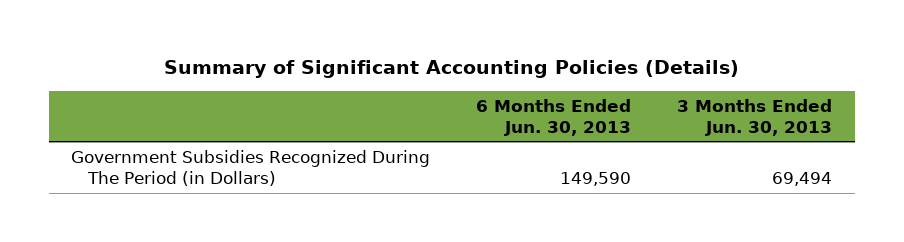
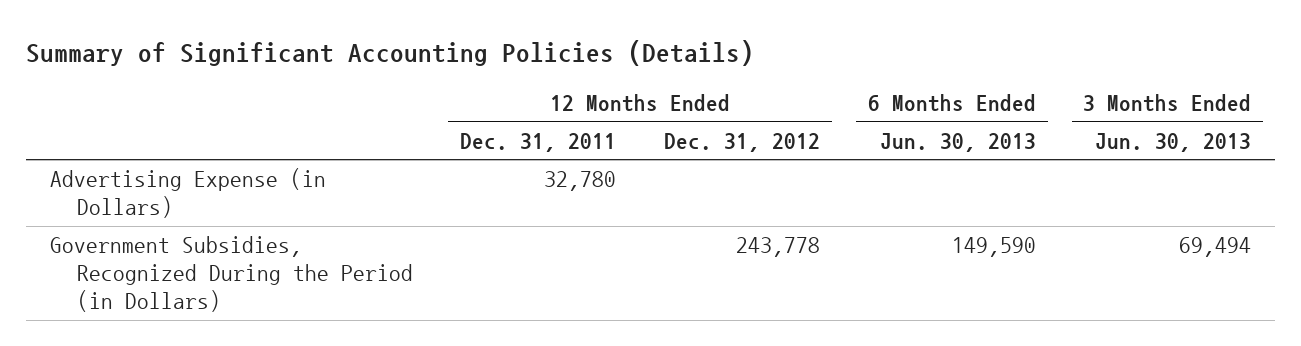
- | 6 Months Ended Jun. 30, 2013 | 3 Months Ended Jun. 30, 2013
+ | 12 Months Ended Dec. 31, 2011 | 12 Months Ended Dec. 31, 2012 | 6 Months Ended Jun. 30, 2013 | 3 Months Ended Jun. 30, 2013
- Government Subsidies Recognized During The Period (in Dollars) | 149,590 | 69,494
+ Advertising Expense (in Dollars) | 32,780 | | |
+ Government Subsidies, Recognized During the Period (in Dollars) | | 243,778 | 149,590 | 69,494

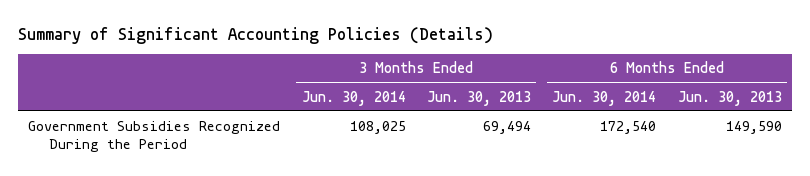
- | 12 Months Ended Dec. 31, 2011 | 12 Months Ended Dec. 31, 2012 | 6 Months Ended Jun. 30, 2013 | 3 Months Ended Jun. 30, 2013
+ | 3 Months Ended Jun. 30, 2014 | 3 Months Ended Jun. 30, 2013 | 6 Months Ended Jun. 30, 2014 | 6 Months Ended Jun. 30, 2013
- Advertising Expense (in Dollars) | 32,780 | | |
- Government Subsidies, Recognized During the Period (in Dollars) | | 243,778 | 149,590 | 69,494
+ Government Subsidies Recognized During the Period | 108,025 | 69,494 | 172,540 | 149,590

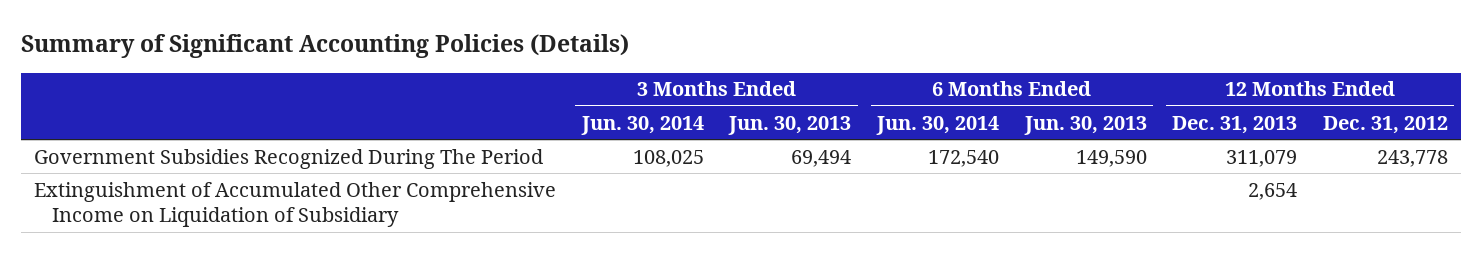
- | 3 Months Ended Jun. 30, 2014 | 3 Months Ended Jun. 30, 2013 | 6 Months Ended Jun. 30, 2014 | 6 Months Ended Jun. 30, 2013
+ | 3 Months Ended Jun. 30, 2014 | 3 Months Ended Jun. 30, 2013 | 6 Months Ended Jun. 30, 2014 | 6 Months Ended Jun. 30, 2013 | 12 Months Ended Dec. 31, 2013 | 12 Months Ended Dec. 31, 2012
- Government Subsidies Recognized During the Period | 108,025 | 69,494 | 172,540 | 149,590
+ Government Subsidies Recognized During The Period | 108,025 | 69,494 | 172,540 | 149,590 | 311,079 | 243,778
+ Extinguishment of Accumulated Other Comprehensive Income on Liquidation of Subsidiary | | | | | 2,654 |

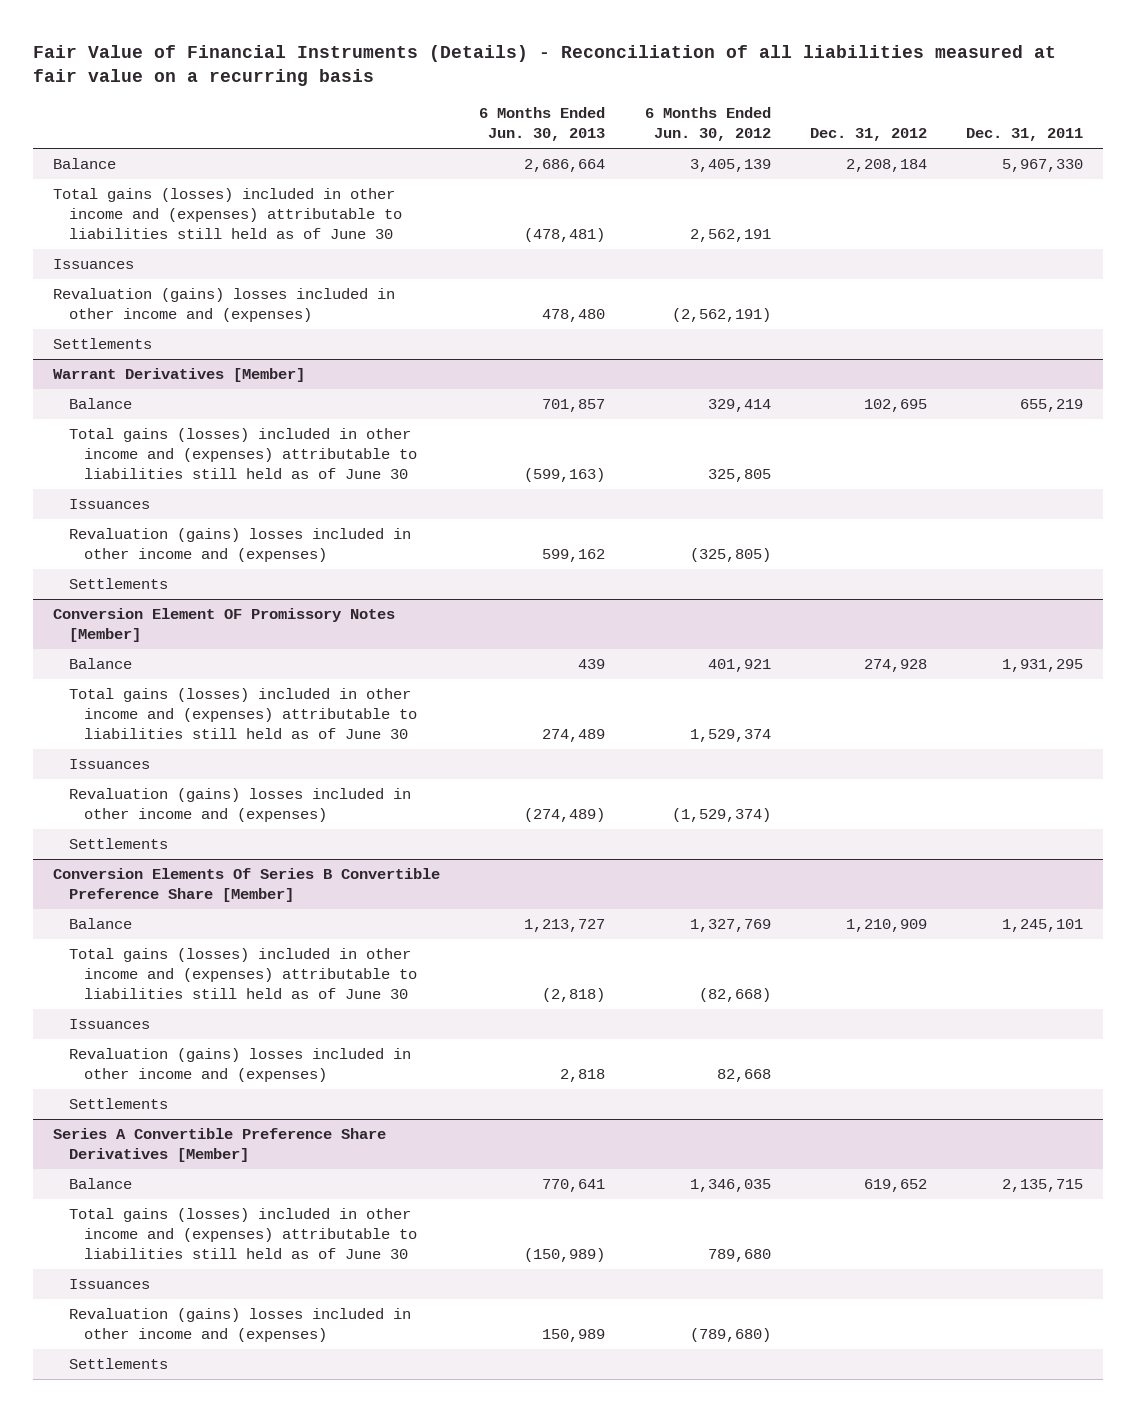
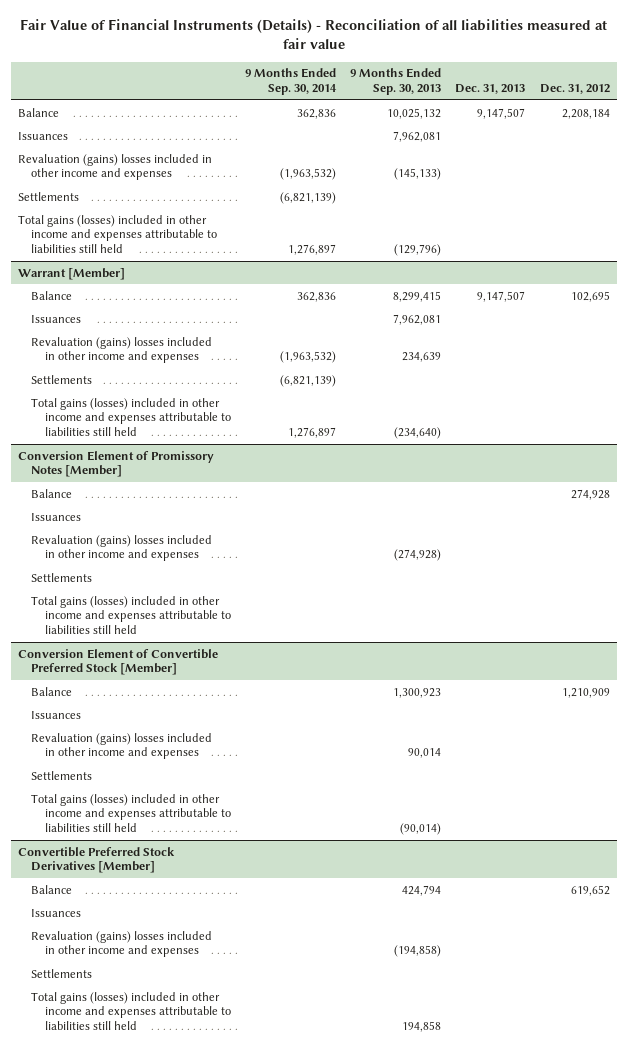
- Fair Value of Financial Instruments (Details) - Reconciliation of all liabilities measured at fair value on a recurring basis
+ Fair Value of Financial Instruments (Details) - Reconciliation of all liabilities measured at fair value
- | 6 Months Ended Jun. 30, 2013 | 6 Months Ended Jun. 30, 2012 | Dec. 31, 2012 | Dec. 31, 2011
+ | 9 Months Ended Sep. 30, 2014 | 9 Months Ended Sep. 30, 2013 | Dec. 31, 2013 | Dec. 31, 2012
- Total gains (losses) included in other income and (expenses) attributable to liabilities still held as of June 30 | (478,481) | 2,562,191 | |
- Revaluation (gains) losses included in other income and (expenses) | 478,480 | (2,562,191) | |
+ Revaluation (gains) losses included in other income and expenses | (1,963,532) | (145,133) | |
- Warrant Derivatives [Member]
+ Total gains (losses) included in other income and expenses attributable to liabilities still held | 1,276,897 | (129,796) | |
+ Warrant [Member]
- Total gains (losses) included in other income and (expenses) attributable to liabilities still held as of June 30 | (599,163) | 325,805 | |
- Revaluation (gains) losses included in other income and (expenses) | 599,162 | (325,805) | |
+ Revaluation (gains) losses included in other income and expenses | (1,963,532) | 234,639 | |
- Conversion Element OF Promissory Notes [Member]
+ Total gains (losses) included in other income and expenses attributable to liabilities still held | 1,276,897 | (234,640) | |
+ Conversion Element of Promissory Notes [Member]
- Total gains (losses) included in other income and (expenses) attributable to liabilities still held as of June 30 | 274,489 | 1,529,374 | |
- Revaluation (gains) losses included in other income and (expenses) | (274,489) | (1,529,374) | |
+ Revaluation (gains) losses included in other income and expenses | | (274,928) | |
- Conversion Elements Of Series B Convertible Preference Share [Member]
+ Total gains (losses) included in other income and expenses attributable to liabilities still held
+ Conversion Element of Convertible Preferred Stock [Member]
- Total gains (losses) included in other income and (expenses) attributable to liabilities still held as of June 30 | (2,818) | (82,668) | |
- Revaluation (gains) losses included in other income and (expenses) | 2,818 | 82,668 | |
+ Revaluation (gains) losses included in other income and expenses | | 90,014 | |
- Series A Convertible Preference Share Derivatives [Member]
+ Total gains (losses) included in other income and expenses attributable to liabilities still held | | (90,014) | |
+ Convertible Preferred Stock Derivatives [Member]
- Total gains (losses) included in other income and (expenses) attributable to liabilities still held as of June 30 | (150,989) | 789,680 | |
- Revaluation (gains) losses included in other income and (expenses) | 150,989 | (789,680) | |
+ Revaluation (gains) losses included in other income and expenses | | (194,858) | |
+ Total gains (losses) included in other income and expenses attributable to liabilities still held | | 194,858 | |

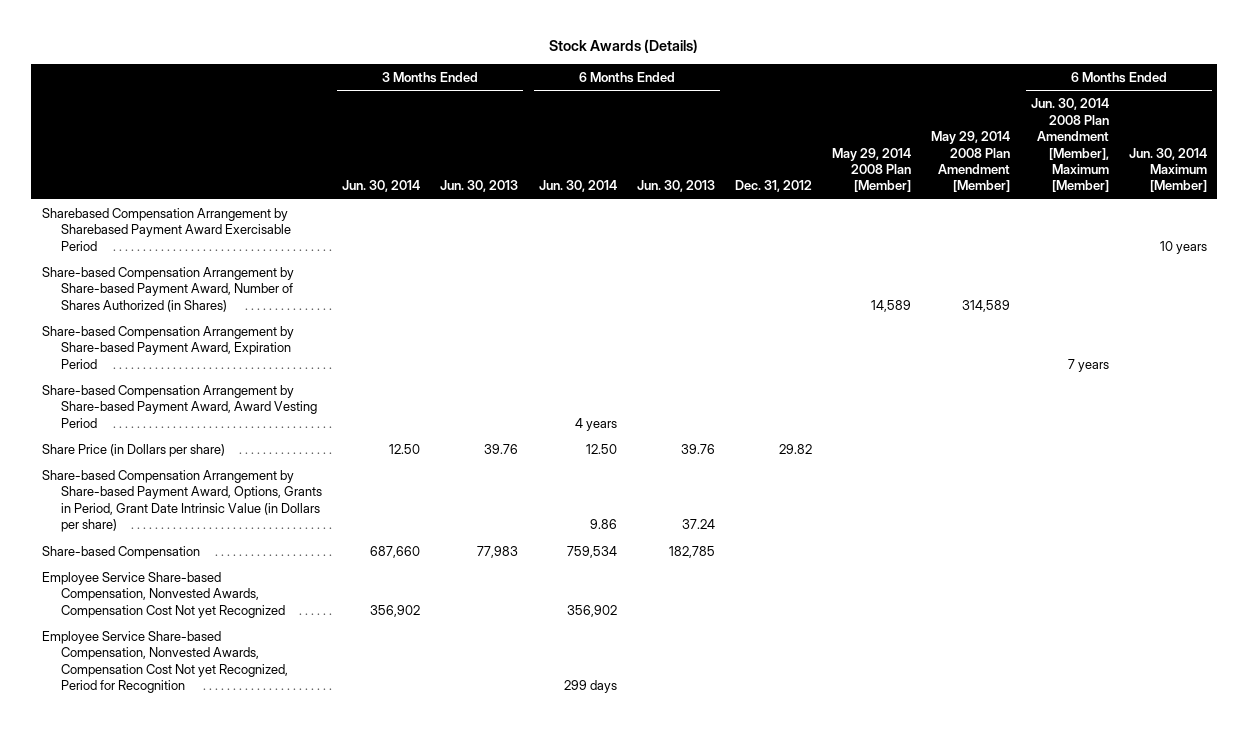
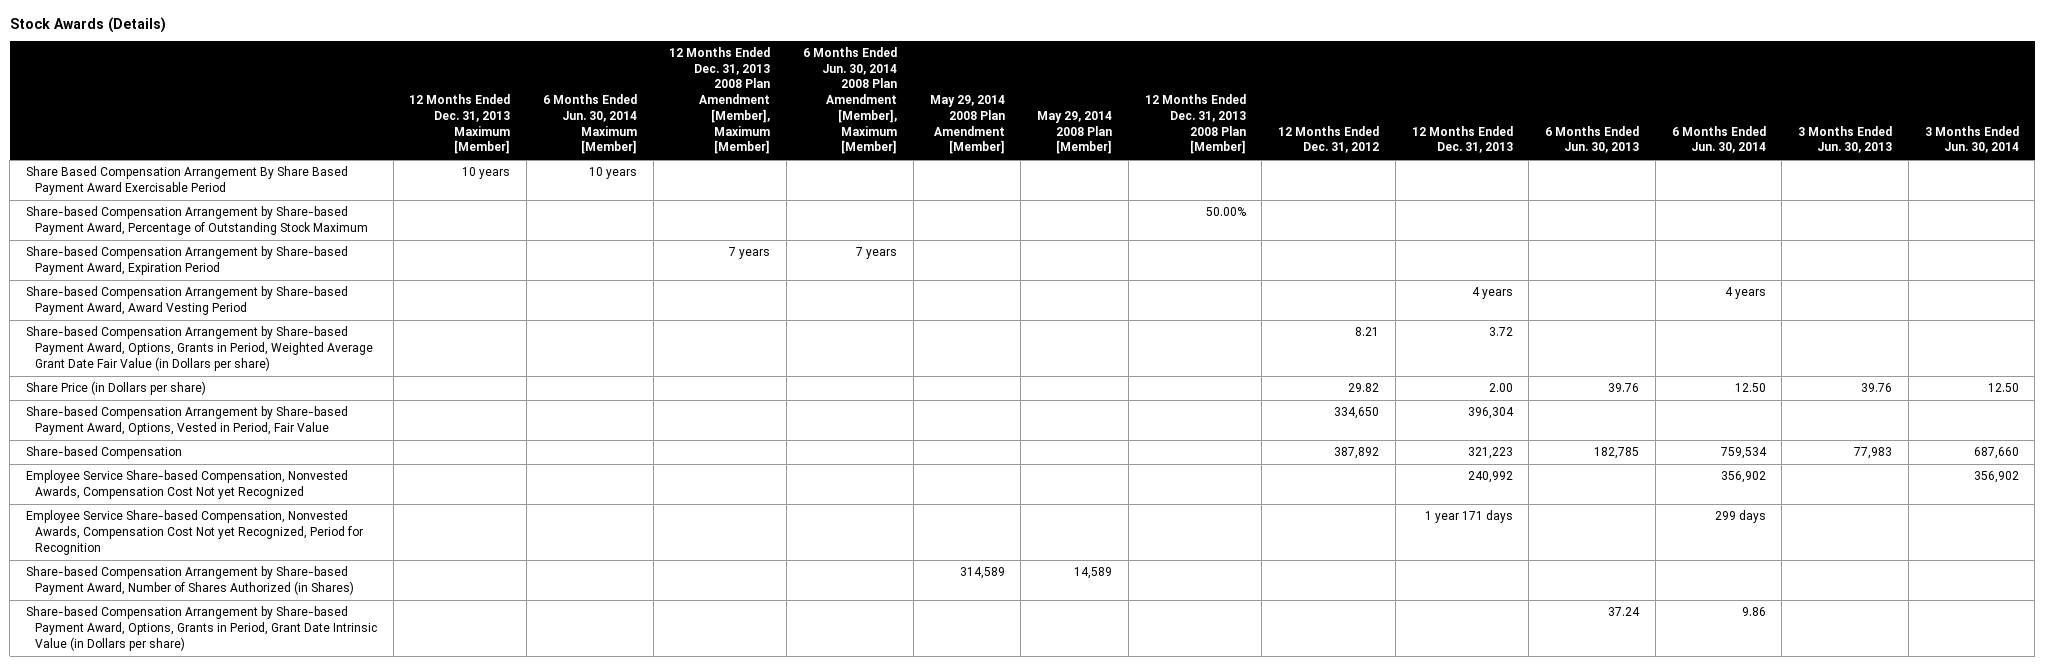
- | 3 Months Ended Jun. 30, 2014 | 3 Months Ended Jun. 30, 2013 | 6 Months Ended Jun. 30, 2014 | 6 Months Ended Jun. 30, 2013 | Dec. 31, 2012 | May 29, 2014 2008 Plan [Member] | May 29, 2014 2008 Plan Amendment [Member] | 6 Months Ended Jun. 30, 2014 2008 Plan Amendment [Member], Maximum [Member] | 6 Months Ended Jun. 30, 2014 Maximum [Member]
+ | 12 Months Ended Dec. 31, 2013 Maximum [Member] | 6 Months Ended Jun. 30, 2014 Maximum [Member] | 12 Months Ended Dec. 31, 2013 2008 Plan Amendment [Member], Maximum [Member] | 6 Months Ended Jun. 30, 2014 2008 Plan Amendment [Member], Maximum [Member] | May 29, 2014 2008 Plan Amendment [Member] | May 29, 2014 2008 Plan [Member] | 12 Months Ended Dec. 31, 2013 2008 Plan [Member] | 12 Months Ended Dec. 31, 2012 | 12 Months Ended Dec. 31, 2013 | 6 Months Ended Jun. 30, 2013 | 6 Months Ended Jun. 30, 2014 | 3 Months Ended Jun. 30, 2013 | 3 Months Ended Jun. 30, 2014
- Sharebased Compensation Arrangement by Sharebased Payment Award Exercisable Period | | | | | | | | | 10 years
+ Share Based Compensation Arrangement By Share Based Payment Award Exercisable Period | 10 years | 10 years | | | | | | | | | | |
+ Share-based Compensation Arrangement by Share-based Payment Award, Percentage of Outstanding Stock Maximum | | | | | | | 50.00% | | | | | |
+ Share-based Compensation Arrangement by Share-based Payment Award, Options, Grants in Period, Weighted Average Grant Date Fair Value (in Dollars per share) | | | | | | | | 8.21 | 3.72 | | | |
+ Share-based Compensation Arrangement by Share-based Payment Award, Options, Vested in Period, Fair Value | | | | | | | | 334,650 | 396,304 | | | |
moved down: Share-based Compensation Arrangement by Share-based Payment Award, Number of Shares Authorized (in Shares) | | | | | 314,589 | 14,589 | | | | | | |
moved down: Share-based Compensation Arrangement by Share-based Payment Award, Options, Grants in Period, Grant Date Intrinsic Value (in Dollars per share) | | | | | | | | | | 37.24 | 9.86 | |

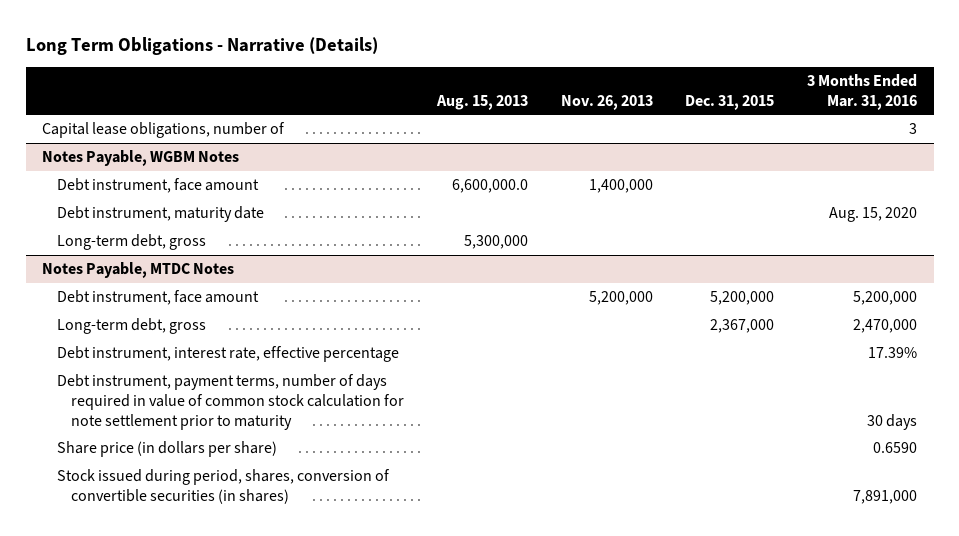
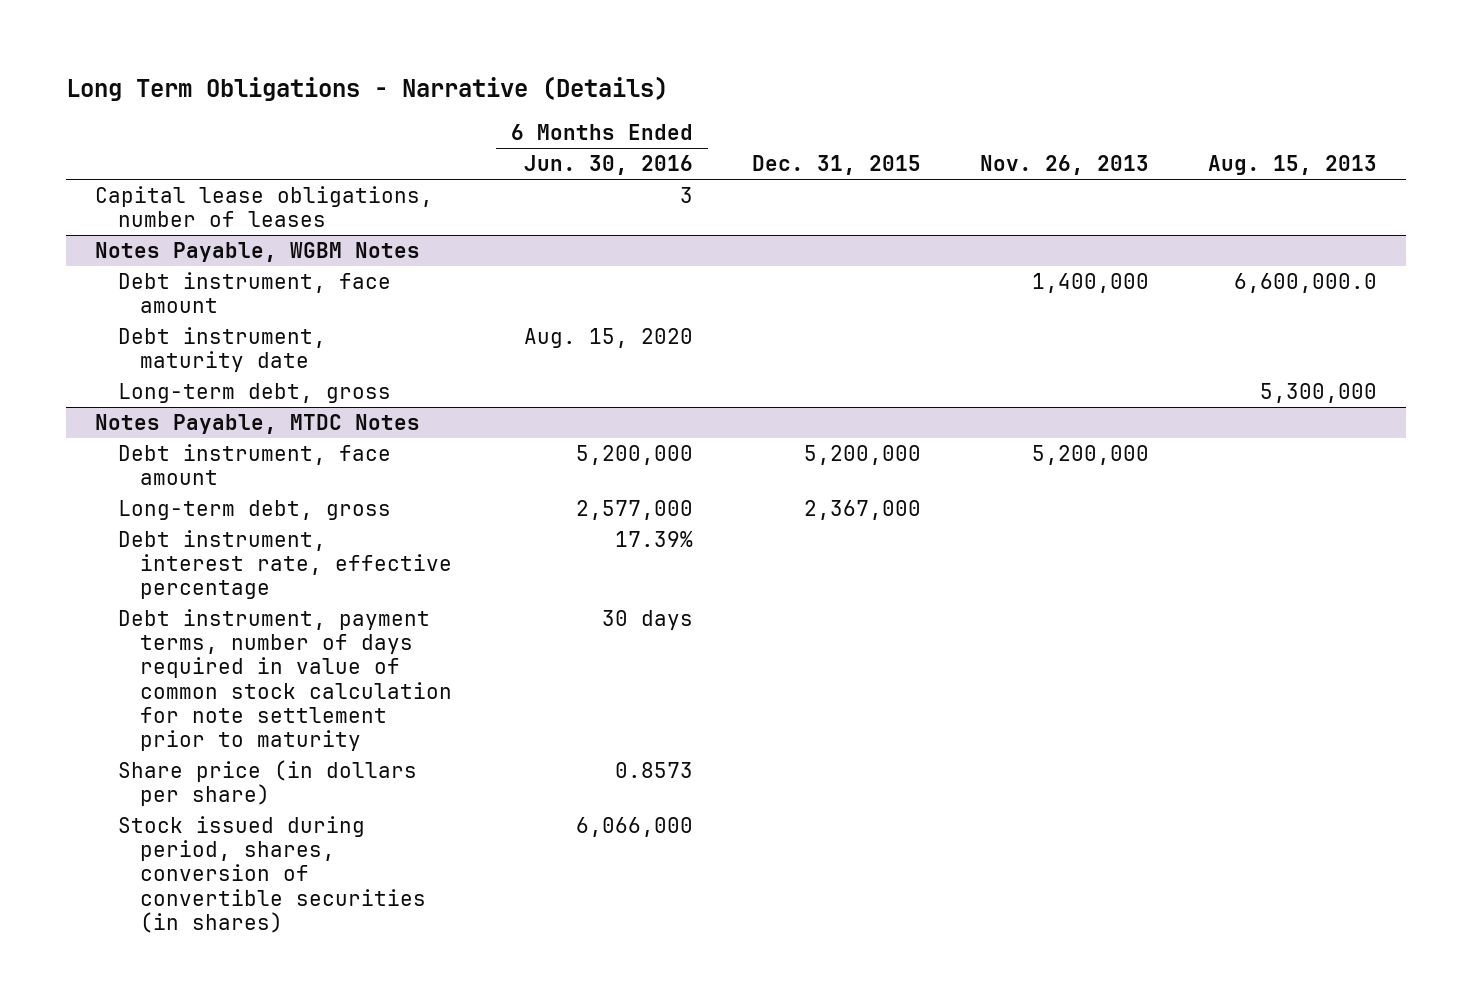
- | Aug. 15, 2013 | Nov. 26, 2013 | Dec. 31, 2015 | 3 Months Ended Mar. 31, 2016
+ | 6 Months Ended Jun. 30, 2016 | Dec. 31, 2015 | Nov. 26, 2013 | Aug. 15, 2013
- Capital lease obligations, number of | | | | 3
+ Capital lease obligations, number of leases | 3 | | |

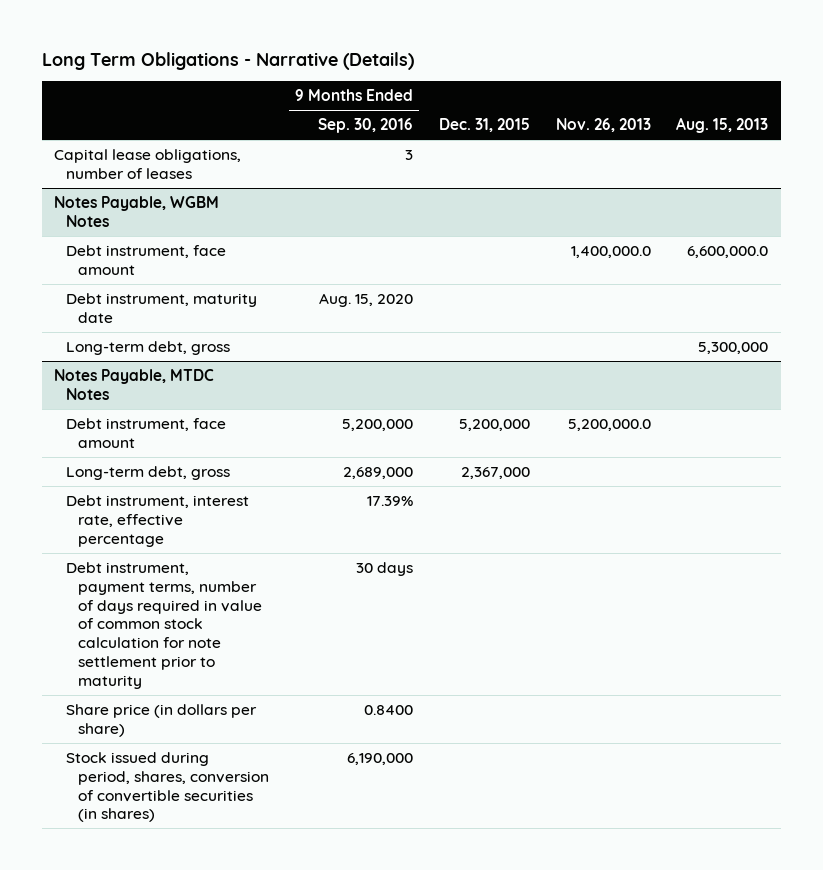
- | 6 Months Ended Jun. 30, 2016 | Dec. 31, 2015 | Nov. 26, 2013 | Aug. 15, 2013
+ | 9 Months Ended Sep. 30, 2016 | Dec. 31, 2015 | Nov. 26, 2013 | Aug. 15, 2013
@ Notes Payable, WGBM Notes
- Debt instrument, face amount | | | 1,400,000 | 6,600,000.0
+ Debt instrument, face amount | | | 1,400,000.0 | 6,600,000.0
@ Notes Payable, MTDC Notes
- Debt instrument, face amount | 5,200,000 | 5,200,000 | 5,200,000 |
+ Debt instrument, face amount | 5,200,000 | 5,200,000 | 5,200,000.0 |

